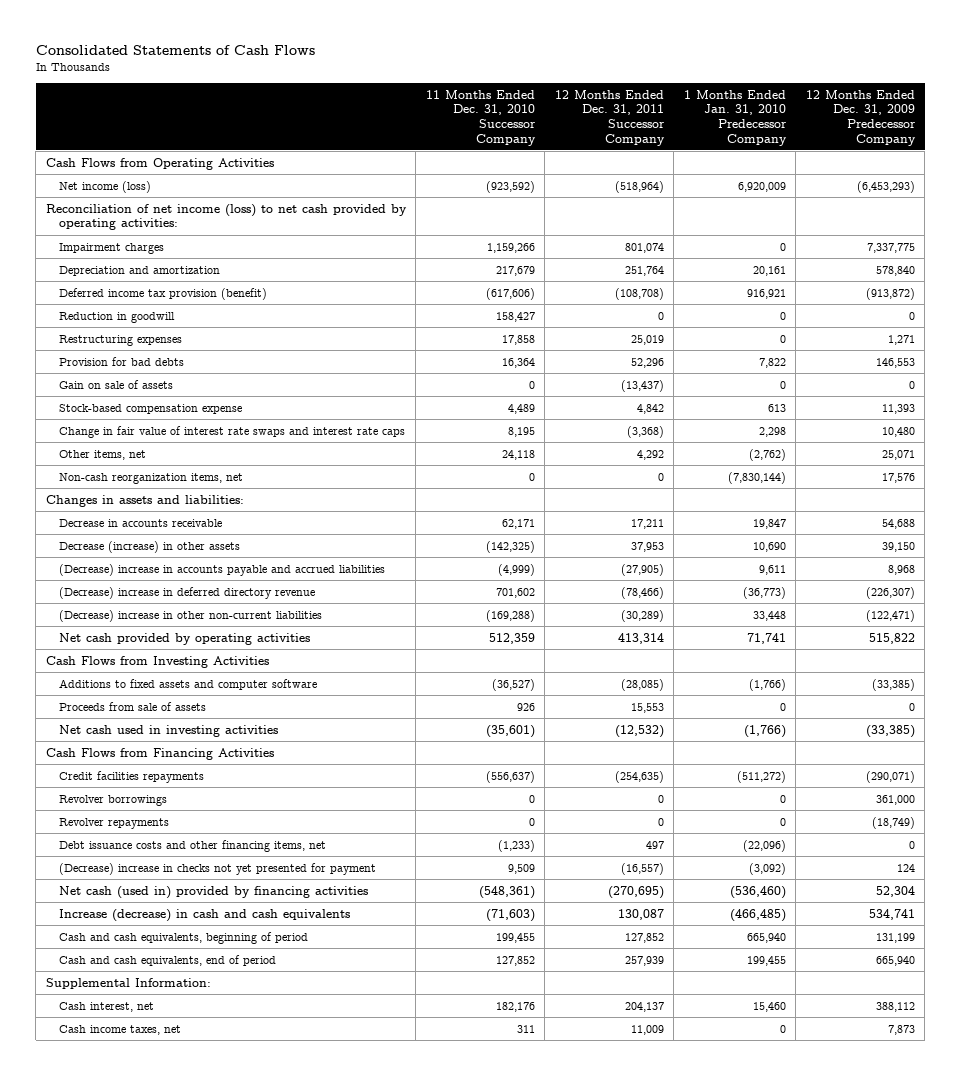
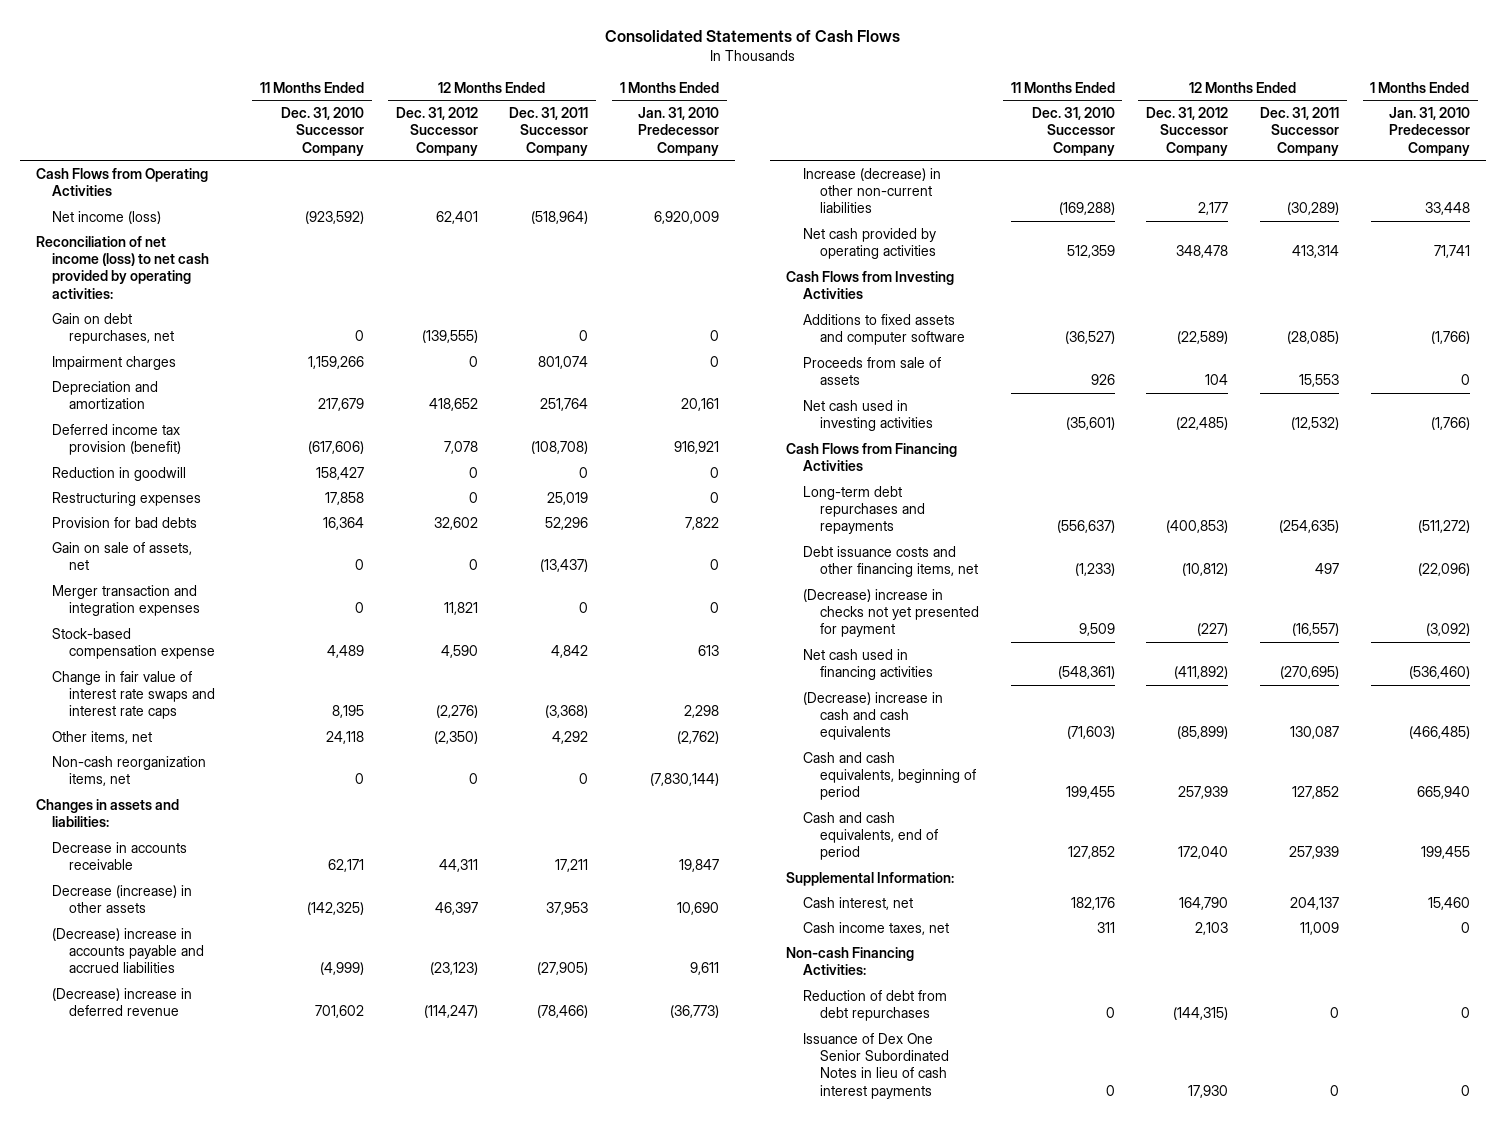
- | 11 Months Ended Dec. 31, 2010 Successor Company | 12 Months Ended Dec. 31, 2011 Successor Company | 1 Months Ended Jan. 31, 2010 Predecessor Company | 12 Months Ended Dec. 31, 2009 Predecessor Company
+ | 11 Months Ended Dec. 31, 2010 Successor Company | 12 Months Ended Dec. 31, 2012 Successor Company | 12 Months Ended Dec. 31, 2011 Successor Company | 1 Months Ended Jan. 31, 2010 Predecessor Company
+ Gain on debt repurchases, net | 0 | (139,555) | 0 | 0
- Gain on sale of assets | 0 | (13,437) | 0 | 0
+ Gain on sale of assets, net | 0 | 0 | (13,437) | 0
+ Merger transaction and integration expenses | 0 | 11,821 | 0 | 0
- (Decrease) increase in deferred directory revenue | 701,602 | (78,466) | (36,773) | (226,307)
- (Decrease) increase in other non-current liabilities | (169,288) | (30,289) | 33,448 | (122,471)
+ (Decrease) increase in deferred revenue | 701,602 | (114,247) | (78,466) | (36,773)
+ Increase (decrease) in other non-current liabilities | (169,288) | 2,177 | (30,289) | 33,448
- Credit facilities repayments | (556,637) | (254,635) | (511,272) | (290,071)
- Revolver borrowings | 0 | 0 | 0 | 361,000
- Revolver repayments | 0 | 0 | 0 | (18,749)
+ Long-term debt repurchases and repayments | (556,637) | (400,853) | (254,635) | (511,272)
- Net cash (used in) provided by financing activities | (548,361) | (270,695) | (536,460) | 52,304
- Increase (decrease) in cash and cash equivalents | (71,603) | 130,087 | (466,485) | 534,741
+ Net cash used in financing activities | (548,361) | (411,892) | (270,695) | (536,460)
+ (Decrease) increase in cash and cash equivalents | (71,603) | (85,899) | 130,087 | (466,485)
+ Non-cash Financing Activities:
+ Reduction of debt from debt repurchases | 0 | (144,315) | 0 | 0
+ Issuance of Dex One Senior Subordinated Notes in lieu of cash interest payments | 0 | 17,930 | 0 | 0

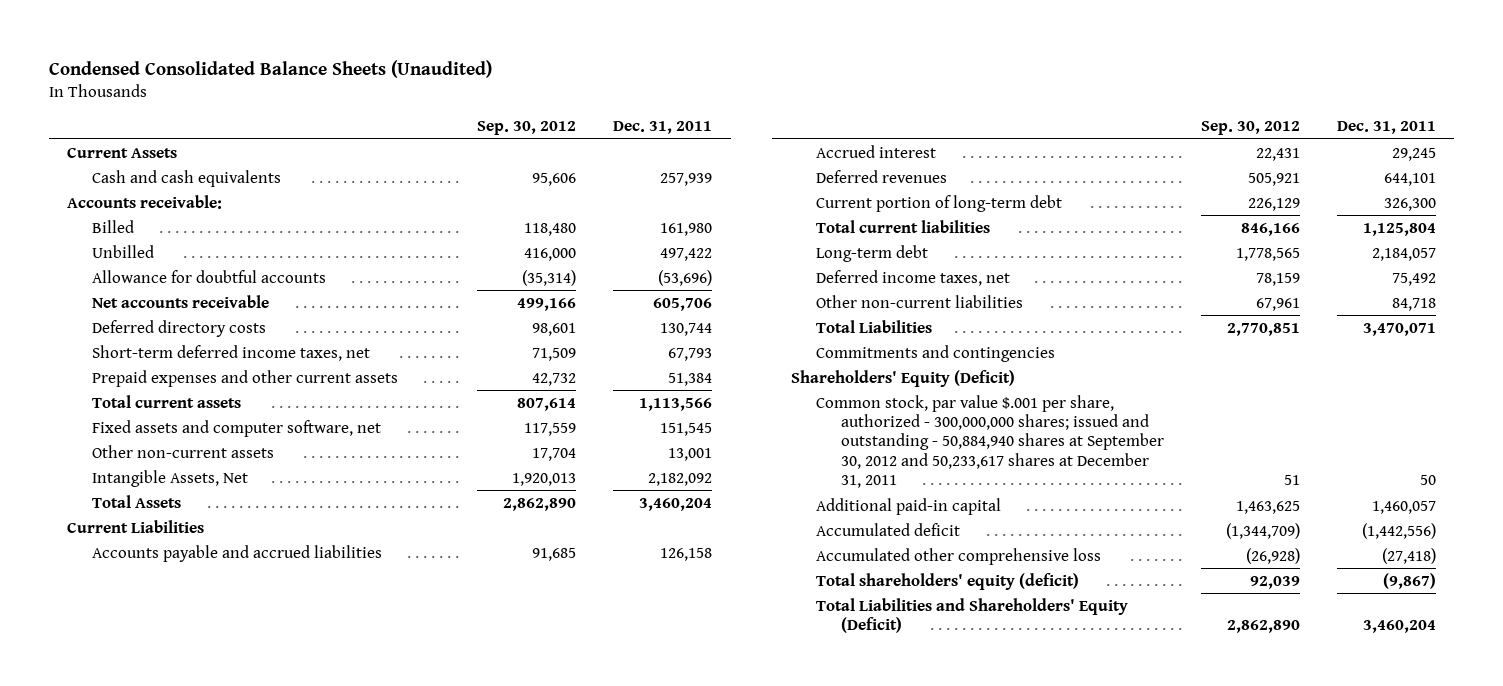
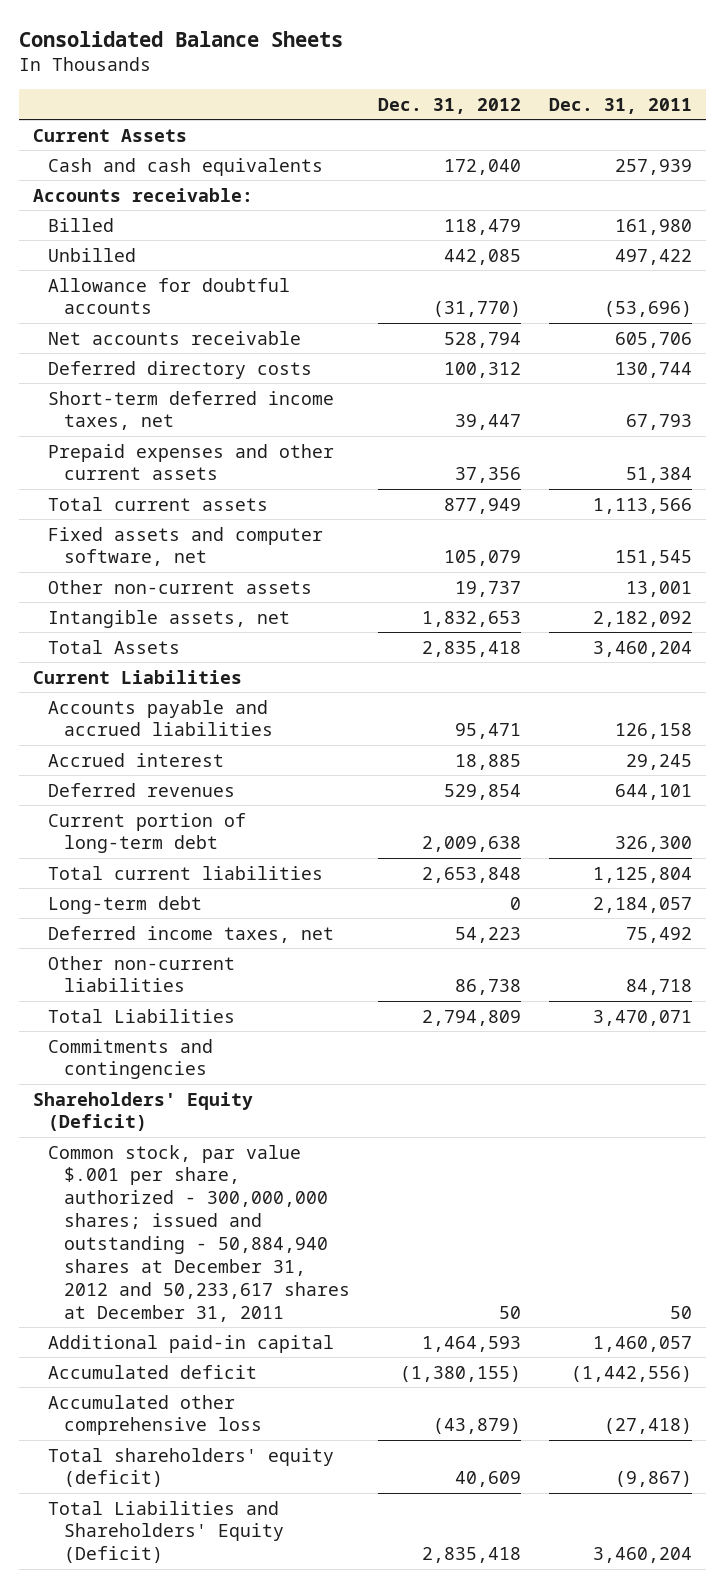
- Condensed Consolidated Balance Sheets (Unaudited)
+ Consolidated Balance Sheets
- | Sep. 30, 2012 | Dec. 31, 2011
+ | Dec. 31, 2012 | Dec. 31, 2011
- Intangible Assets, Net | 1,920,013 | 2,182,092
+ Intangible assets, net | 1,832,653 | 2,182,092
- Common stock, par value $.001 per share, authorized - 300,000,000 shares; issued and outstanding - 50,884,940 shares at September 30, 2012 and 50,233,617 shares at December 31, 2011 | 51 | 50
+ Common stock, par value $.001 per share, authorized - 300,000,000 shares; issued and outstanding - 50,884,940 shares at December 31, 2012 and 50,233,617 shares at December 31, 2011 | 50 | 50

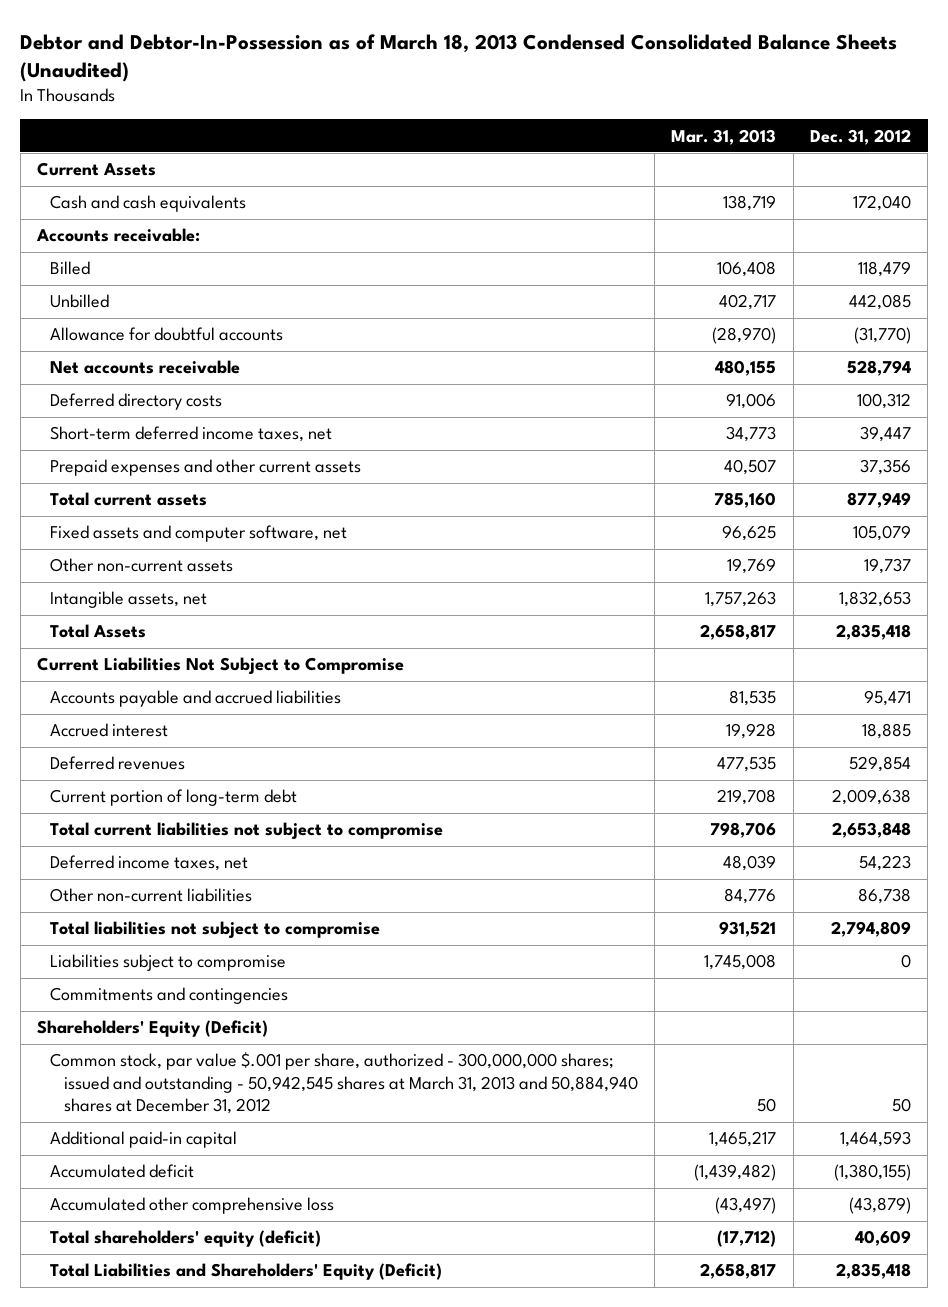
- Consolidated Balance Sheets
+ Debtor and Debtor-In-Possession as of March 18, 2013 Condensed Consolidated Balance Sheets (Unaudited)
- | Dec. 31, 2012 | Dec. 31, 2011
+ | Mar. 31, 2013 | Dec. 31, 2012
- Current Liabilities
+ Current Liabilities Not Subject to Compromise
- Total current liabilities | 2,653,848 | 1,125,804
- Long-term debt | 0 | 2,184,057
+ Total current liabilities not subject to compromise | 798,706 | 2,653,848
- Total Liabilities | 2,794,809 | 3,470,071
+ Total liabilities not subject to compromise | 931,521 | 2,794,809
+ Liabilities subject to compromise | 1,745,008 | 0
- Common stock, par value $.001 per share, authorized - 300,000,000 shares; issued and outstanding - 50,884,940 shares at December 31, 2012 and 50,233,617 shares at December 31, 2011 | 50 | 50
+ Common stock, par value $.001 per share, authorized - 300,000,000 shares; issued and outstanding - 50,942,545 shares at March 31, 2013 and 50,884,940 shares at December 31, 2012 | 50 | 50

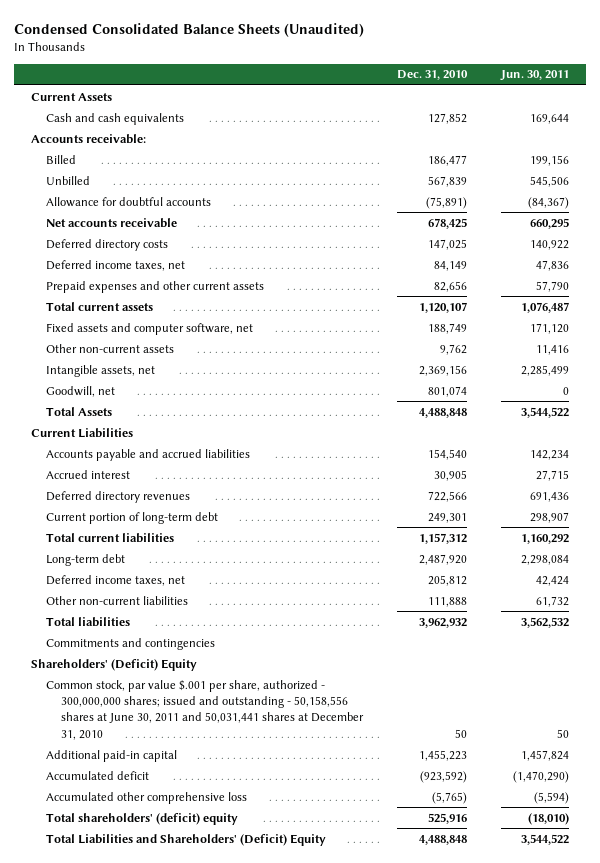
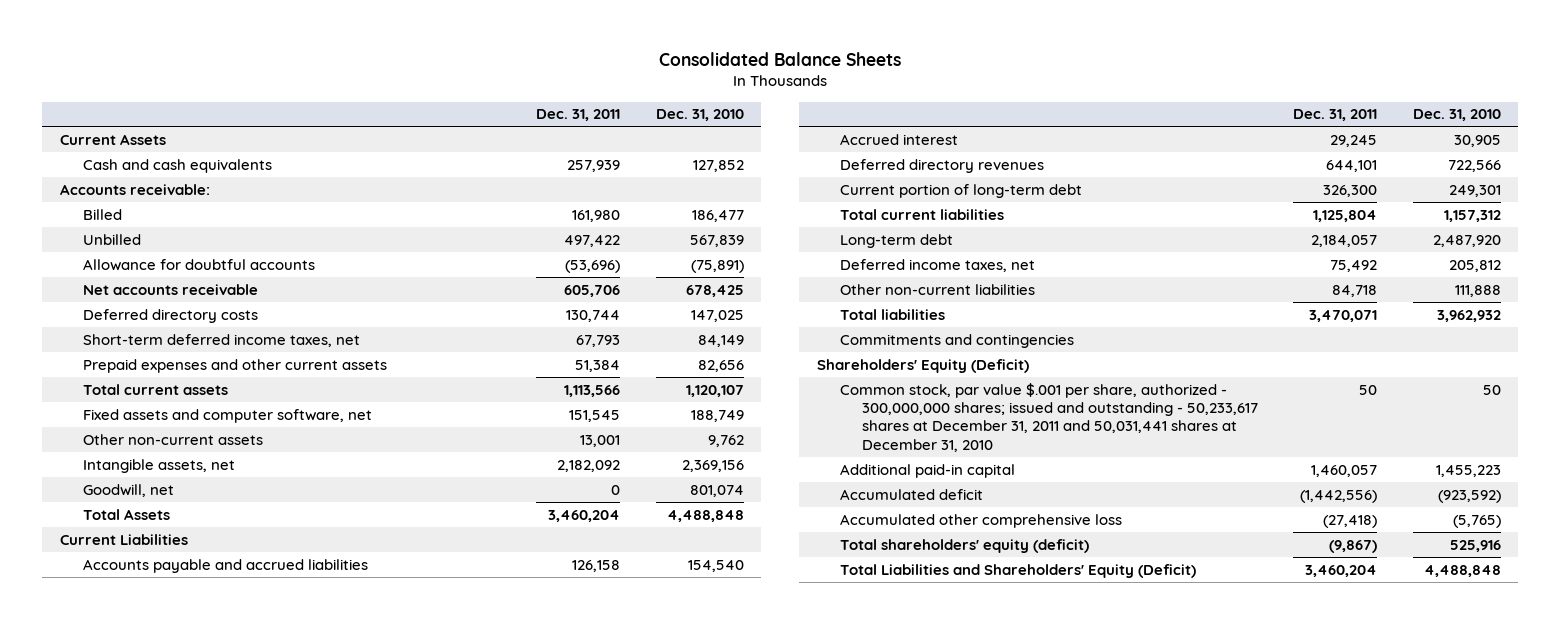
- Condensed Consolidated Balance Sheets (Unaudited)
+ Consolidated Balance Sheets
- | Dec. 31, 2010 | Jun. 30, 2011
+ | Dec. 31, 2011 | Dec. 31, 2010
- Deferred income taxes, net | 84,149 | 47,836
+ Short-term deferred income taxes, net | 67,793 | 84,149
- Shareholders' (Deficit) Equity
- Common stock, par value $.001 per share, authorized - 300,000,000 shares; issued and outstanding - 50,158,556 shares at June 30, 2011 and 50,031,441 shares at December 31, 2010 | 50 | 50
+ Shareholders' Equity (Deficit)
+ Common stock, par value $.001 per share, authorized - 300,000,000 shares; issued and outstanding - 50,233,617 shares at December 31, 2011 and 50,031,441 shares at December 31, 2010 | 50 | 50
- Total shareholders' (deficit) equity | 525,916 | (18,010)
- Total Liabilities and Shareholders' (Deficit) Equity | 4,488,848 | 3,544,522
+ Total shareholders' equity (deficit) | (9,867) | 525,916
+ Total Liabilities and Shareholders' Equity (Deficit) | 3,460,204 | 4,488,848

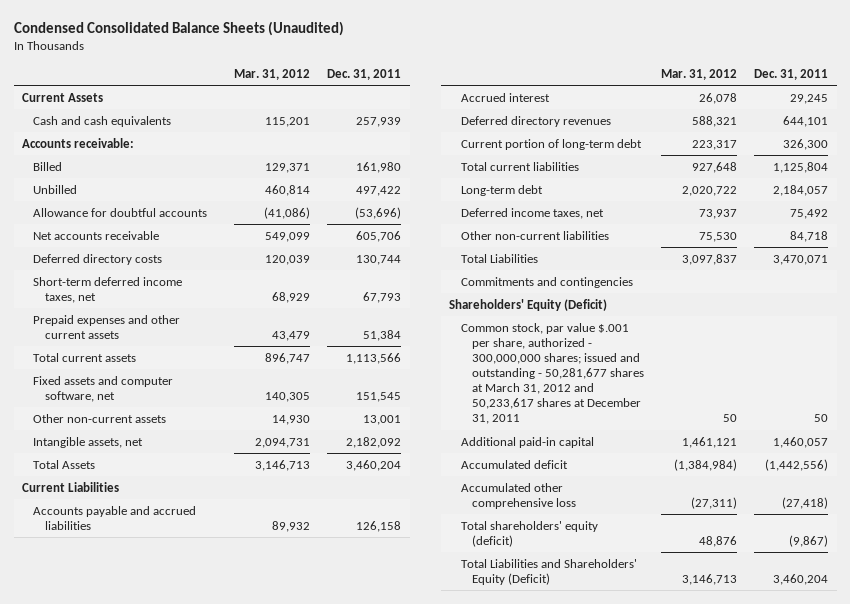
- Consolidated Balance Sheets
+ Condensed Consolidated Balance Sheets (Unaudited)
- | Dec. 31, 2011 | Dec. 31, 2010
+ | Mar. 31, 2012 | Dec. 31, 2011
- Goodwill, net | 0 | 801,074
- Total liabilities | 3,470,071 | 3,962,932
+ Total Liabilities | 3,097,837 | 3,470,071
- Common stock, par value $.001 per share, authorized - 300,000,000 shares; issued and outstanding - 50,233,617 shares at December 31, 2011 and 50,031,441 shares at December 31, 2010 | 50 | 50
+ Common stock, par value $.001 per share, authorized - 300,000,000 shares; issued and outstanding - 50,281,677 shares at March 31, 2012 and 50,233,617 shares at December 31, 2011 | 50 | 50

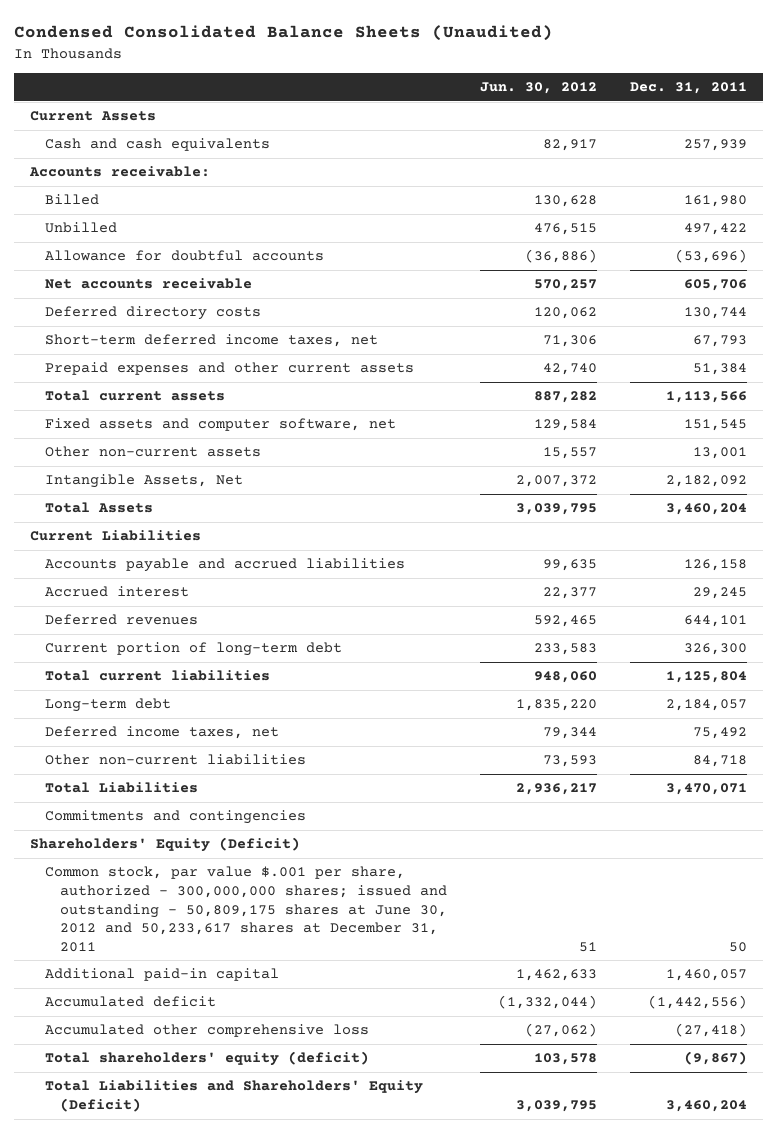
- | Mar. 31, 2012 | Dec. 31, 2011
+ | Jun. 30, 2012 | Dec. 31, 2011
- Intangible assets, net | 2,094,731 | 2,182,092
+ Intangible Assets, Net | 2,007,372 | 2,182,092
- Deferred directory revenues | 588,321 | 644,101
+ Deferred revenues | 592,465 | 644,101
- Common stock, par value $.001 per share, authorized - 300,000,000 shares; issued and outstanding - 50,281,677 shares at March 31, 2012 and 50,233,617 shares at December 31, 2011 | 50 | 50
+ Common stock, par value $.001 per share, authorized - 300,000,000 shares; issued and outstanding - 50,809,175 shares at June 30, 2012 and 50,233,617 shares at December 31, 2011 | 51 | 50

